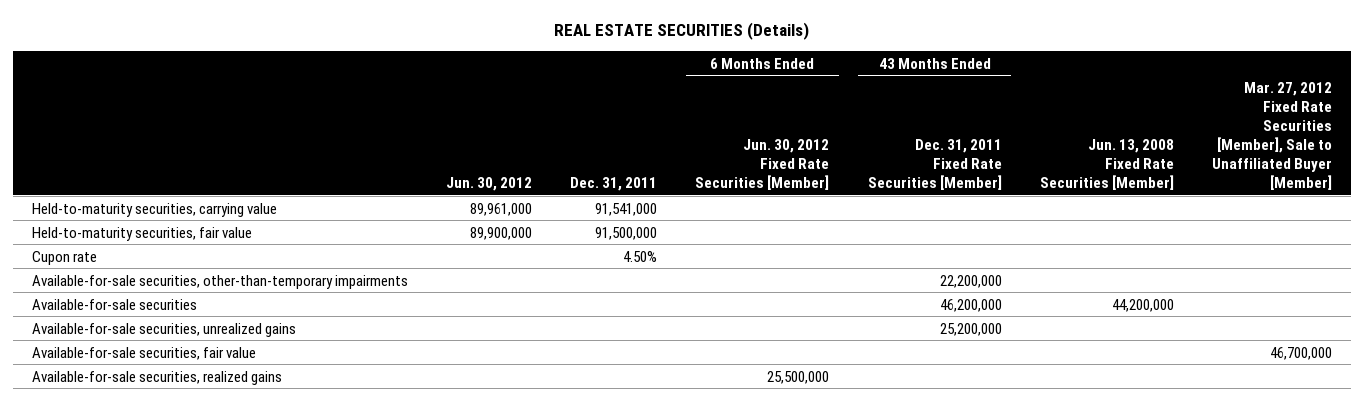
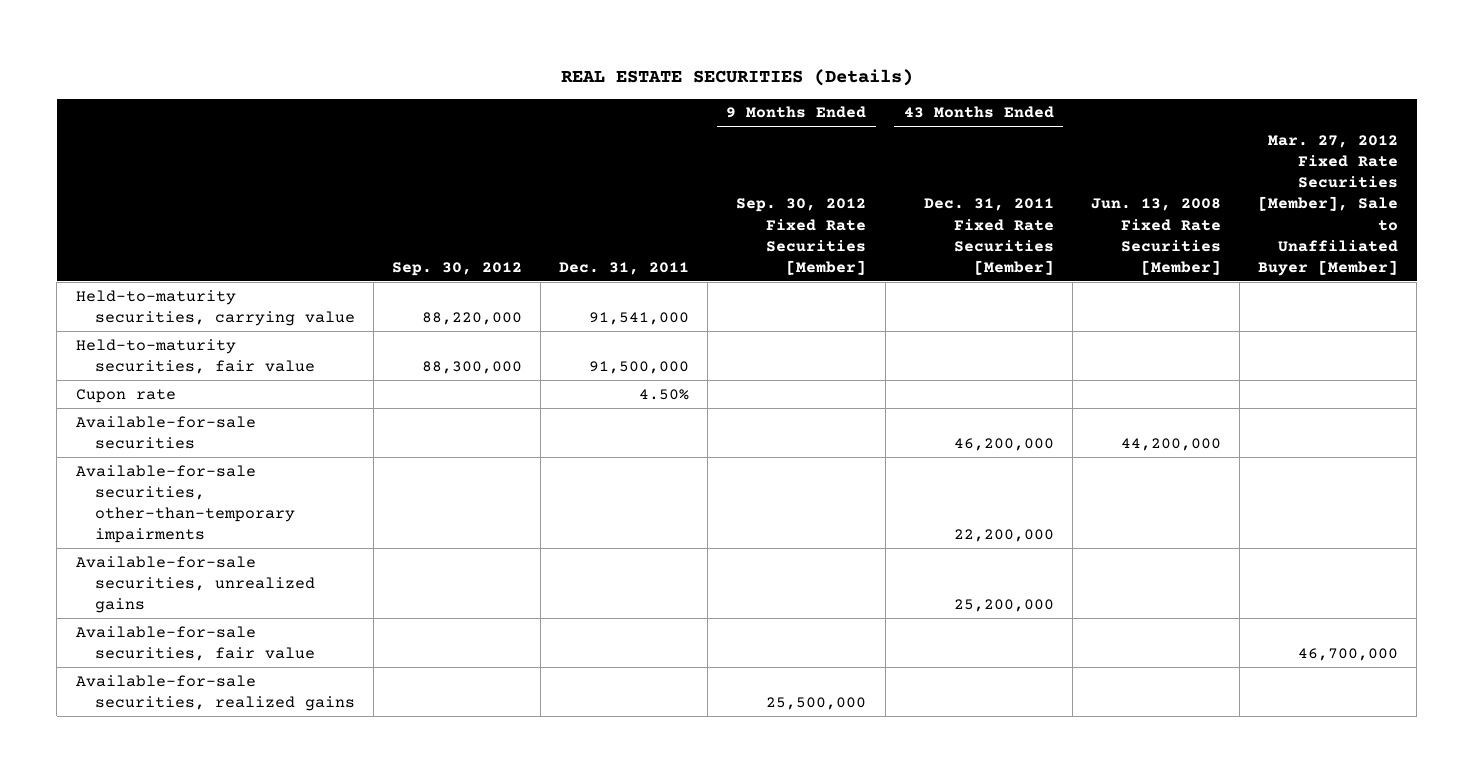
- | Jun. 30, 2012 | Dec. 31, 2011 | 6 Months Ended Jun. 30, 2012 Fixed Rate Securities [Member] | 43 Months Ended Dec. 31, 2011 Fixed Rate Securities [Member] | Jun. 13, 2008 Fixed Rate Securities [Member] | Mar. 27, 2012 Fixed Rate Securities [Member], Sale to Unaffiliated Buyer [Member]
+ | Sep. 30, 2012 | Dec. 31, 2011 | 9 Months Ended Sep. 30, 2012 Fixed Rate Securities [Member] | 43 Months Ended Dec. 31, 2011 Fixed Rate Securities [Member] | Jun. 13, 2008 Fixed Rate Securities [Member] | Mar. 27, 2012 Fixed Rate Securities [Member], Sale to Unaffiliated Buyer [Member]
moved down: Available-for-sale securities, other-than-temporary impairments | | | | 22,200,000 | |

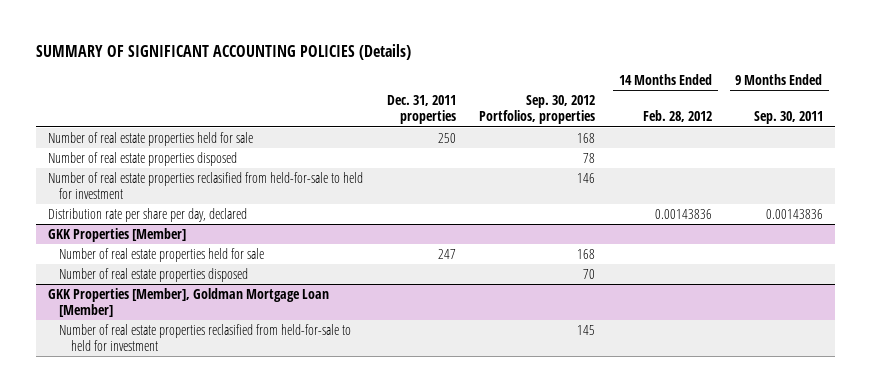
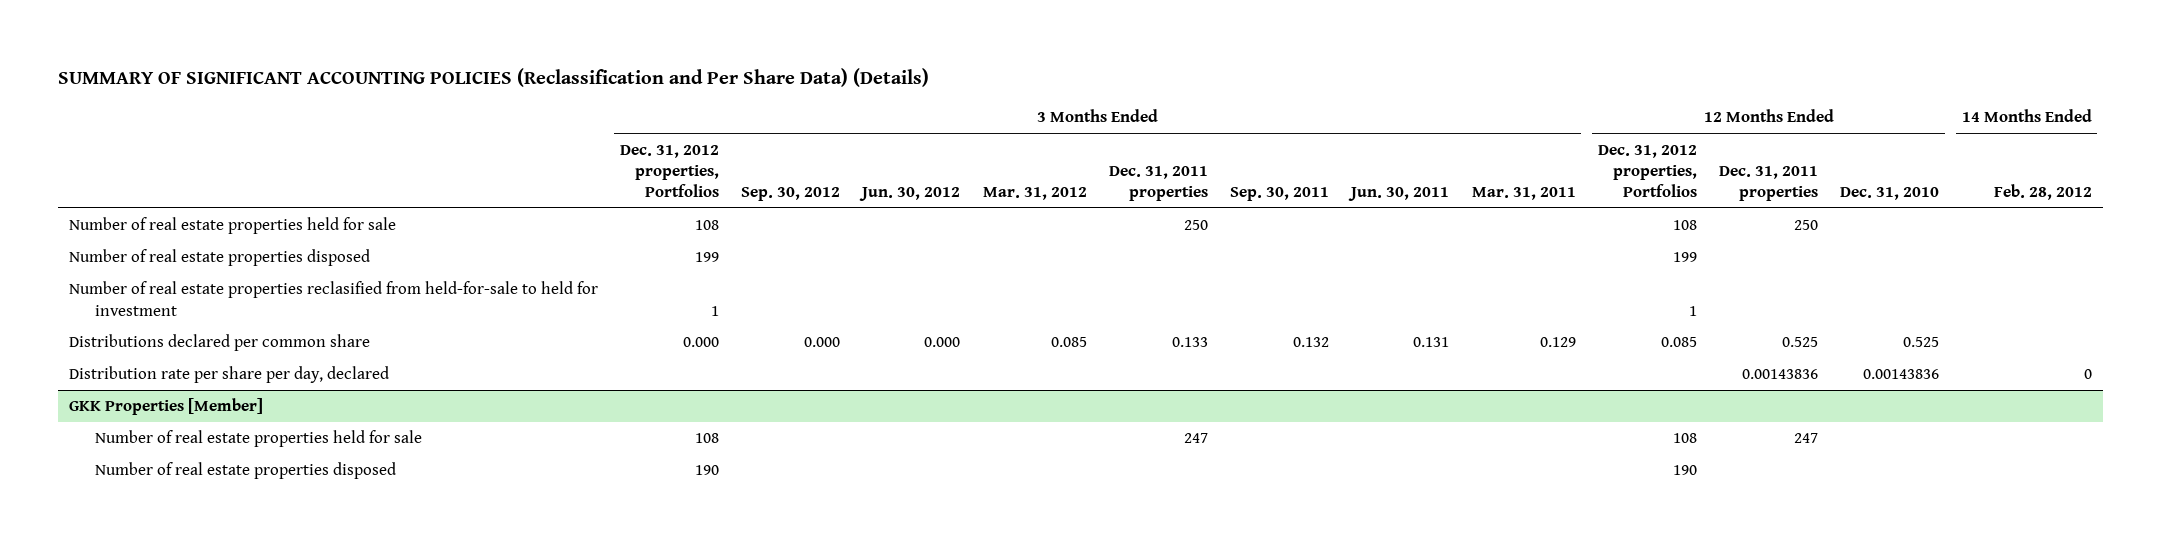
- SUMMARY OF SIGNIFICANT ACCOUNTING POLICIES (Details)
+ SUMMARY OF SIGNIFICANT ACCOUNTING POLICIES (Reclassification and Per Share Data) (Details)
- | Dec. 31, 2011 properties | Sep. 30, 2012 Portfolios, properties | 14 Months Ended Feb. 28, 2012 | 9 Months Ended Sep. 30, 2011
+ | 3 Months Ended Dec. 31, 2012 properties, Portfolios | 3 Months Ended Sep. 30, 2012 | 3 Months Ended Jun. 30, 2012 | 3 Months Ended Mar. 31, 2012 | 3 Months Ended Dec. 31, 2011 properties | 3 Months Ended Sep. 30, 2011 | 3 Months Ended Jun. 30, 2011 | 3 Months Ended Mar. 31, 2011 | 12 Months Ended Dec. 31, 2012 properties, Portfolios | 12 Months Ended Dec. 31, 2011 properties | 12 Months Ended Dec. 31, 2010 | 14 Months Ended Feb. 28, 2012
- Distribution rate per share per day, declared | | | 0.00143836 | 0.00143836
+ Distributions declared per common share | 0.000 | 0.000 | 0.000 | 0.085 | 0.133 | 0.132 | 0.131 | 0.129 | 0.085 | 0.525 | 0.525 |
+ Distribution rate per share per day, declared | | | | | | | | | | 0.00143836 | 0.00143836 | 0
- GKK Properties [Member], Goldman Mortgage Loan [Member]
- Number of real estate properties reclasified from held-for-sale to held for investment | | 145 | |

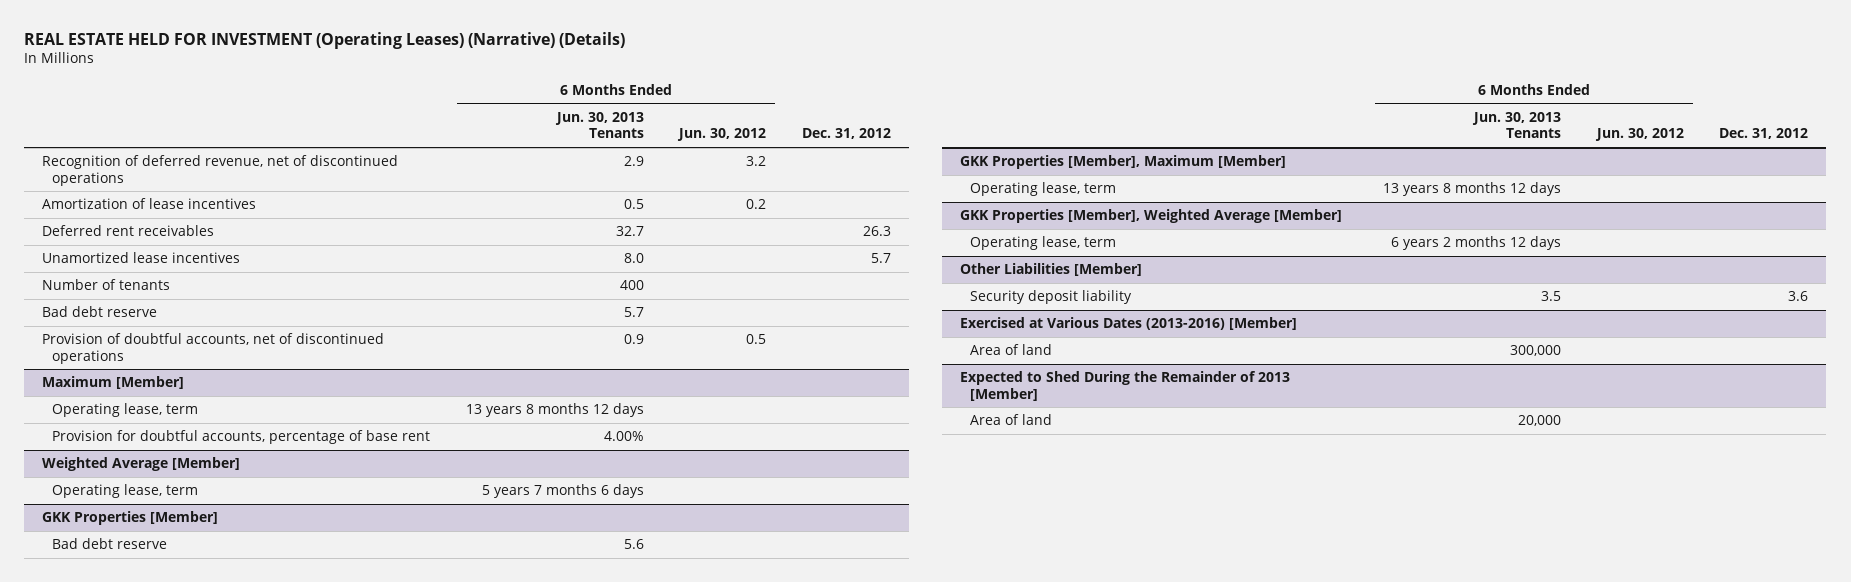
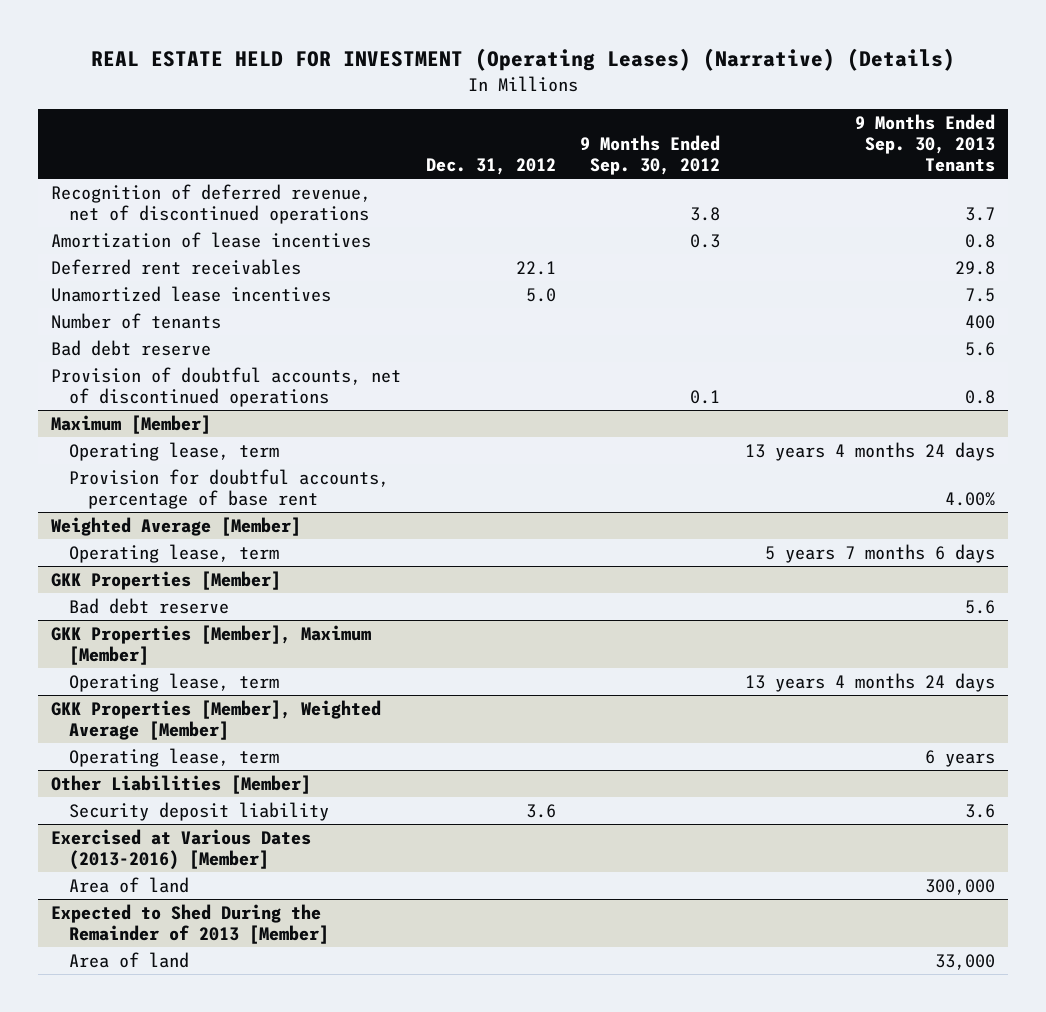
- | 6 Months Ended Jun. 30, 2013 Tenants | 6 Months Ended Jun. 30, 2012 | Dec. 31, 2012
+ | Dec. 31, 2012 | 9 Months Ended Sep. 30, 2012 | 9 Months Ended Sep. 30, 2013 Tenants
- Deferred rent receivables | 32.7 | | 26.3
- Unamortized lease incentives | 8.0 | | 5.7
+ Deferred rent receivables | 22.1 | | 29.8
+ Unamortized lease incentives | 5.0 | | 7.5

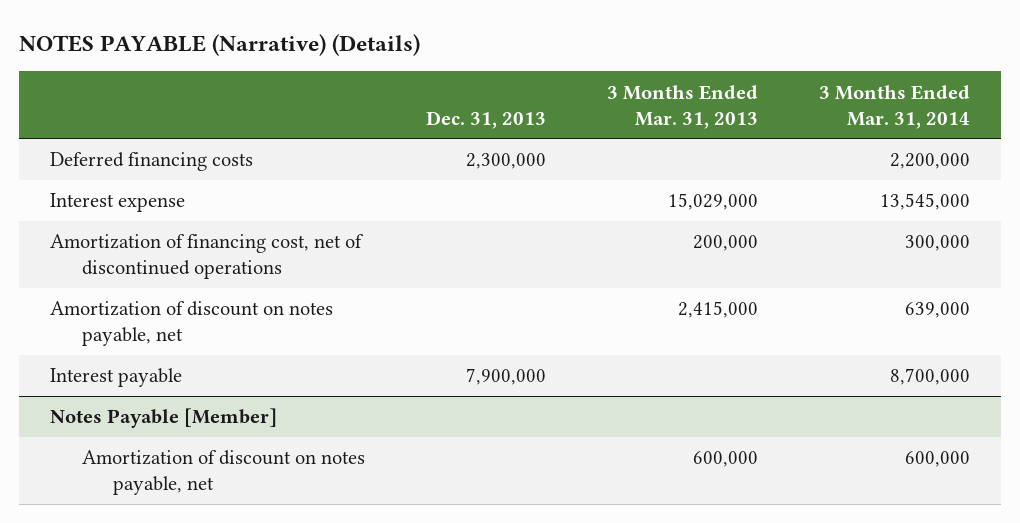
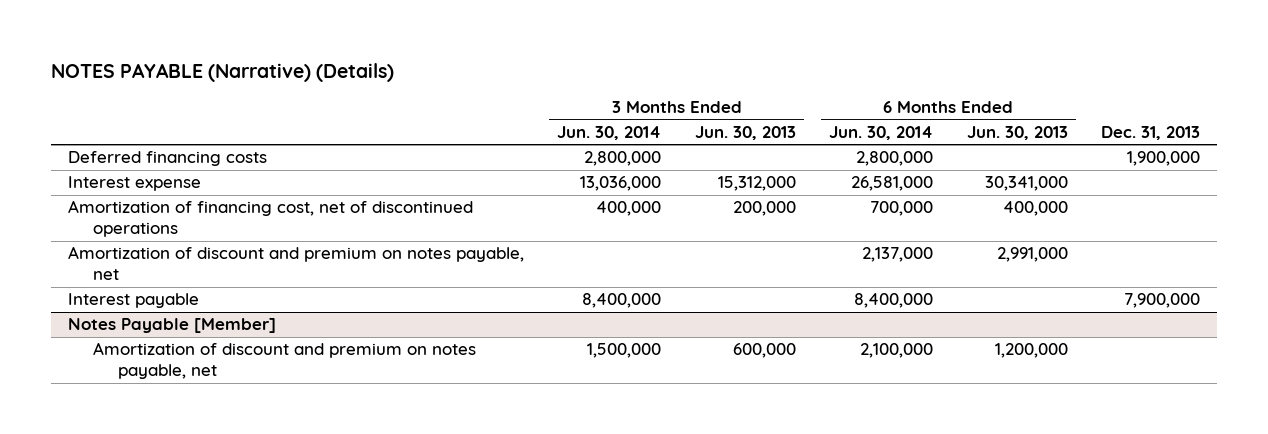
- | Dec. 31, 2013 | 3 Months Ended Mar. 31, 2013 | 3 Months Ended Mar. 31, 2014
+ | 3 Months Ended Jun. 30, 2014 | 3 Months Ended Jun. 30, 2013 | 6 Months Ended Jun. 30, 2014 | 6 Months Ended Jun. 30, 2013 | Dec. 31, 2013
- Deferred financing costs | 2,300,000 | | 2,200,000
+ Deferred financing costs | 2,800,000 | | 2,800,000 | | 1,900,000
- Amortization of discount on notes payable, net | | 2,415,000 | 639,000
+ Amortization of discount and premium on notes payable, net | | | 2,137,000 | 2,991,000 |
@ Notes Payable [Member]
- Amortization of discount on notes payable, net | | 600,000 | 600,000
+ Amortization of discount and premium on notes payable, net | 1,500,000 | 600,000 | 2,100,000 | 1,200,000 |

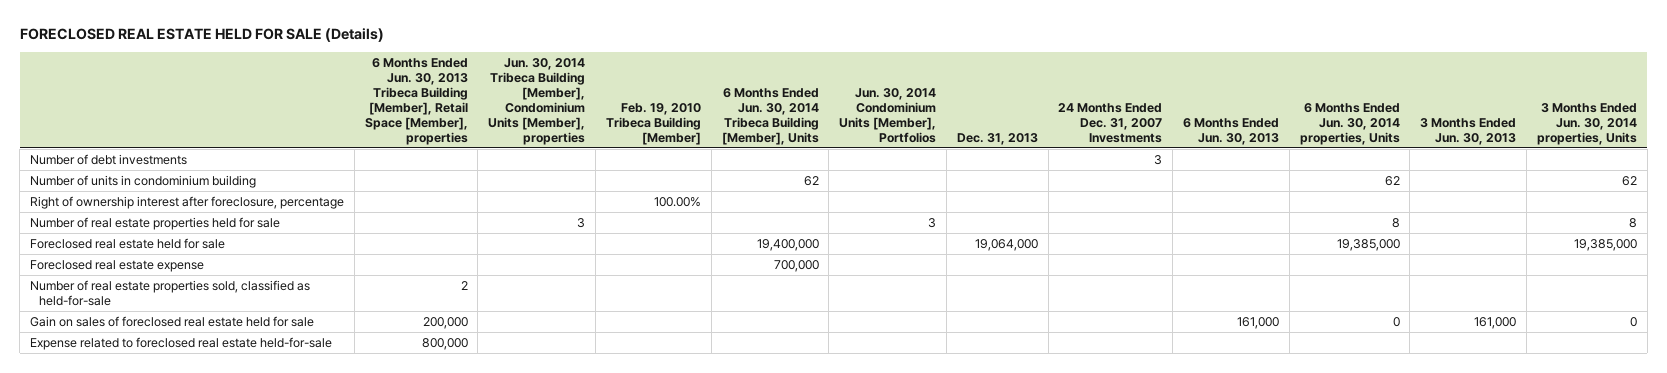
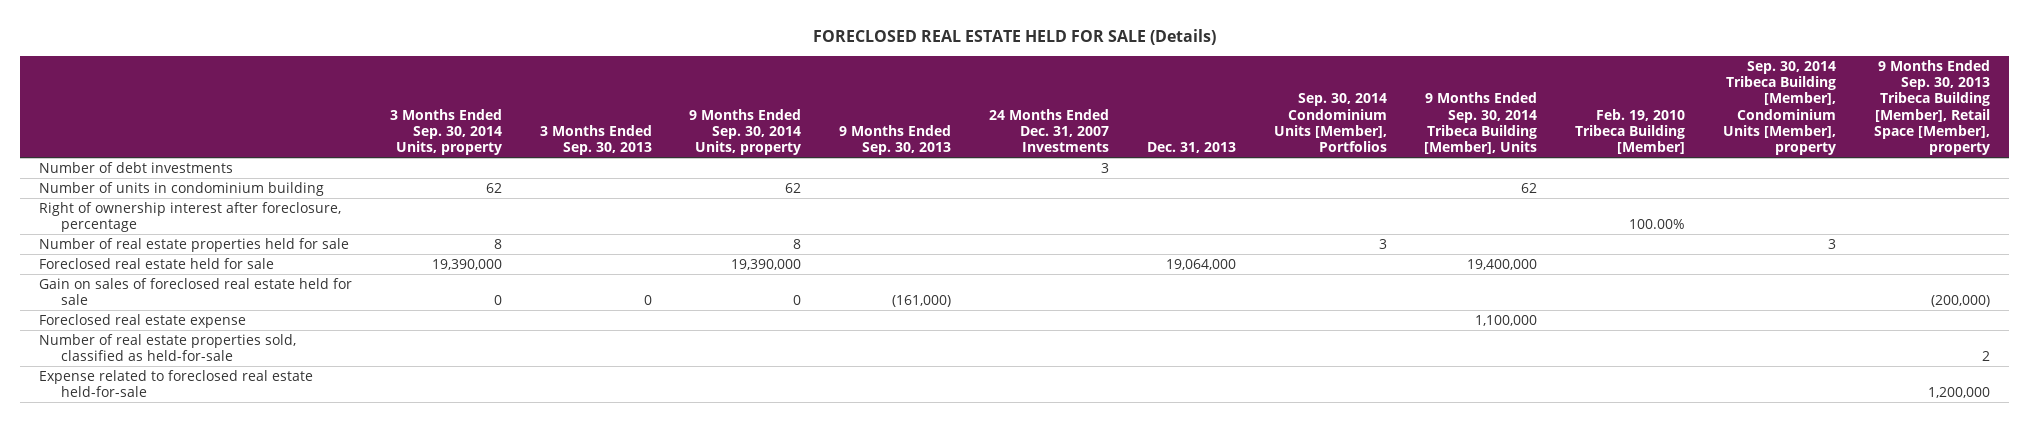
- | 6 Months Ended Jun. 30, 2013 Tribeca Building [Member], Retail Space [Member], properties | Jun. 30, 2014 Tribeca Building [Member], Condominium Units [Member], properties | Feb. 19, 2010 Tribeca Building [Member] | 6 Months Ended Jun. 30, 2014 Tribeca Building [Member], Units | Jun. 30, 2014 Condominium Units [Member], Portfolios | Dec. 31, 2013 | 24 Months Ended Dec. 31, 2007 Investments | 6 Months Ended Jun. 30, 2013 | 6 Months Ended Jun. 30, 2014 properties, Units | 3 Months Ended Jun. 30, 2013 | 3 Months Ended Jun. 30, 2014 properties, Units
+ | 3 Months Ended Sep. 30, 2014 Units, property | 3 Months Ended Sep. 30, 2013 | 9 Months Ended Sep. 30, 2014 Units, property | 9 Months Ended Sep. 30, 2013 | 24 Months Ended Dec. 31, 2007 Investments | Dec. 31, 2013 | Sep. 30, 2014 Condominium Units [Member], Portfolios | 9 Months Ended Sep. 30, 2014 Tribeca Building [Member], Units | Feb. 19, 2010 Tribeca Building [Member] | Sep. 30, 2014 Tribeca Building [Member], Condominium Units [Member], property | 9 Months Ended Sep. 30, 2013 Tribeca Building [Member], Retail Space [Member], property
moved up: Gain on sales of foreclosed real estate held for sale | 0 | 0 | 0 | (161,000) | | | | | | | (200,000)

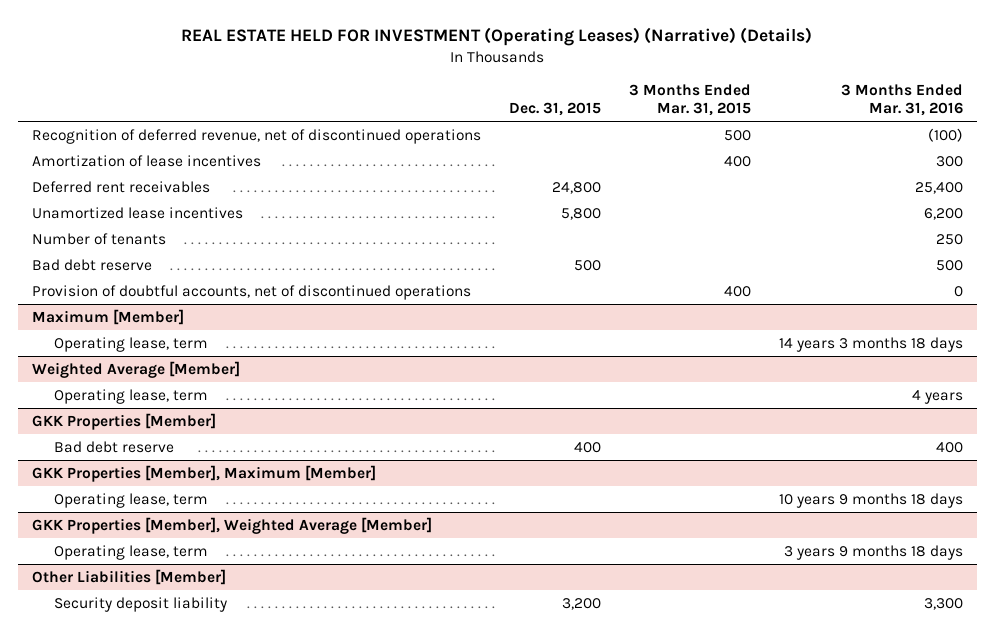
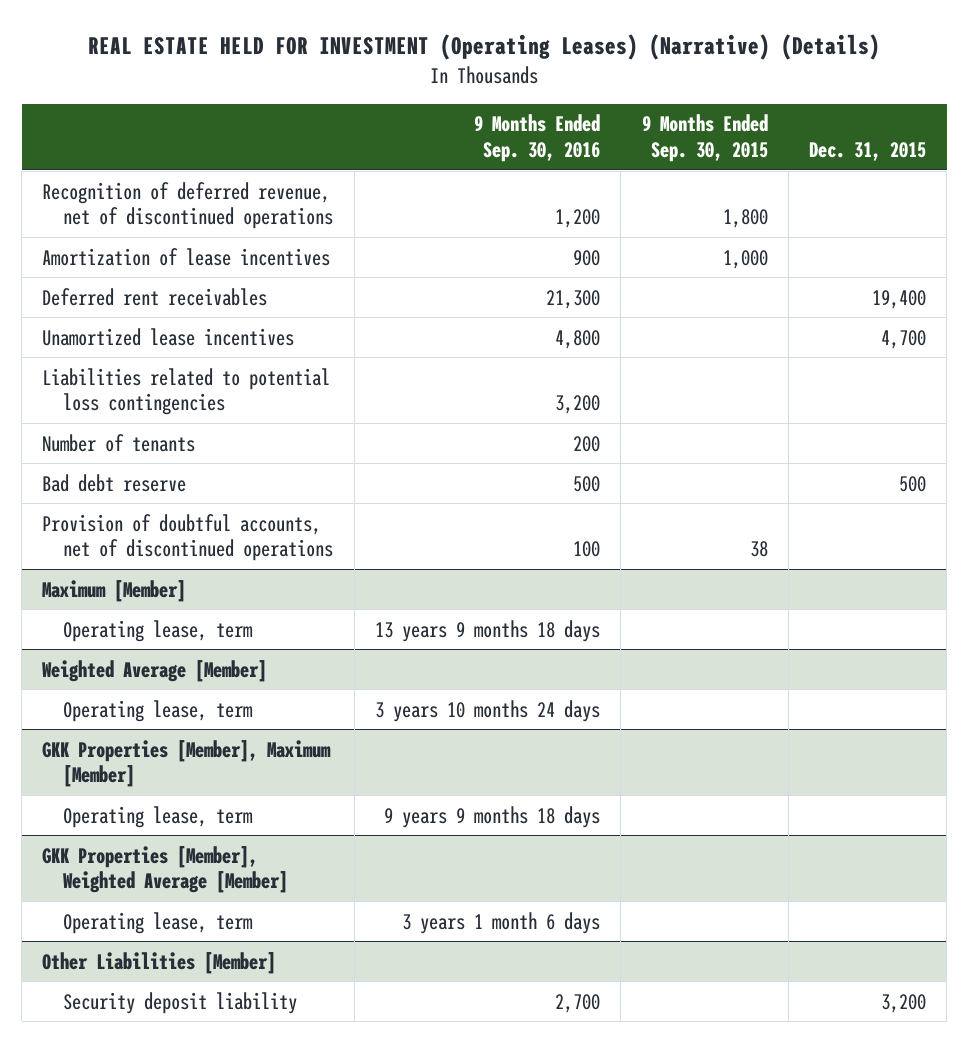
- | Dec. 31, 2015 | 3 Months Ended Mar. 31, 2015 | 3 Months Ended Mar. 31, 2016
+ | 9 Months Ended Sep. 30, 2016 | 9 Months Ended Sep. 30, 2015 | Dec. 31, 2015
- Deferred rent receivables | 24,800 | | 25,400
- Unamortized lease incentives | 5,800 | | 6,200
+ Deferred rent receivables | 21,300 | | 19,400
+ Unamortized lease incentives | 4,800 | | 4,700
+ Liabilities related to potential loss contingencies | 3,200 | |
- GKK Properties [Member]
- Bad debt reserve | 400 | | 400

